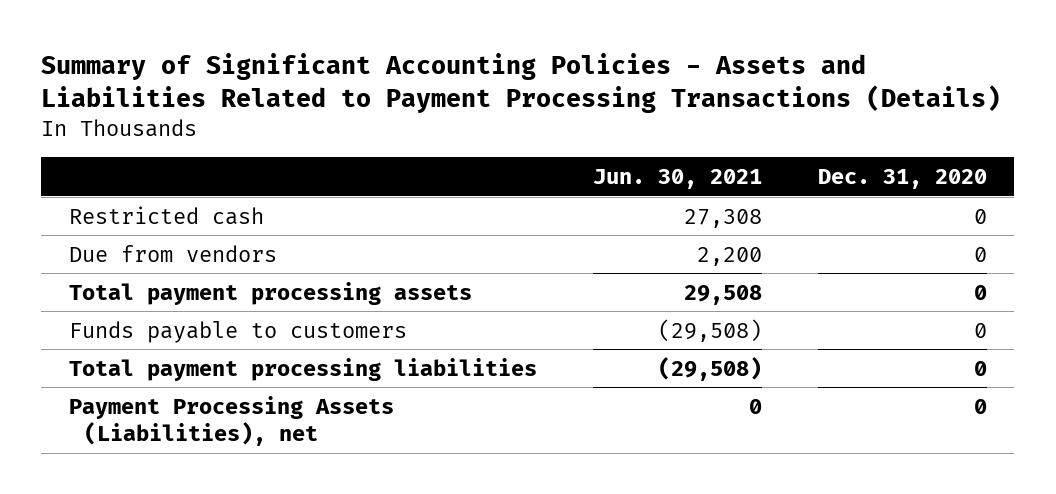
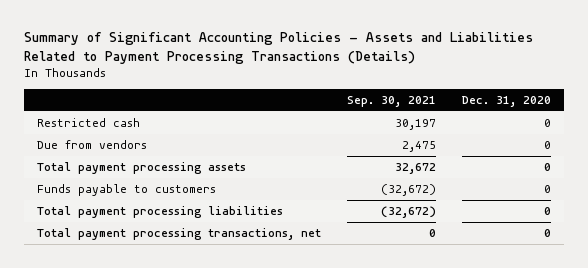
- | Jun. 30, 2021 | Dec. 31, 2020
+ | Sep. 30, 2021 | Dec. 31, 2020
- Payment Processing Assets (Liabilities), net | 0 | 0
+ Total payment processing transactions, net | 0 | 0

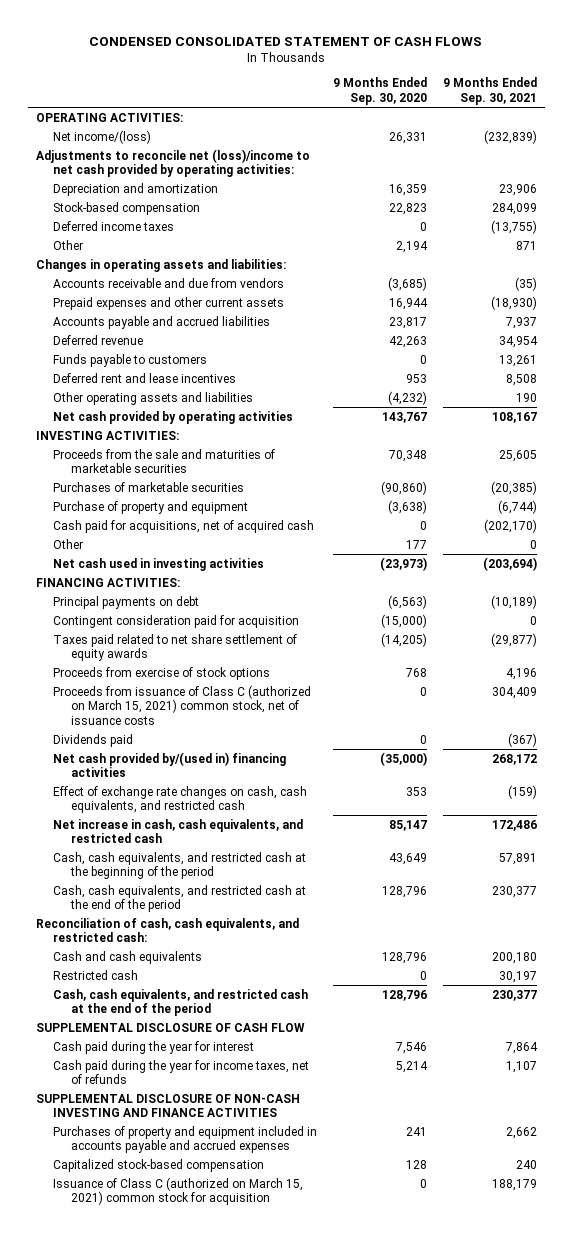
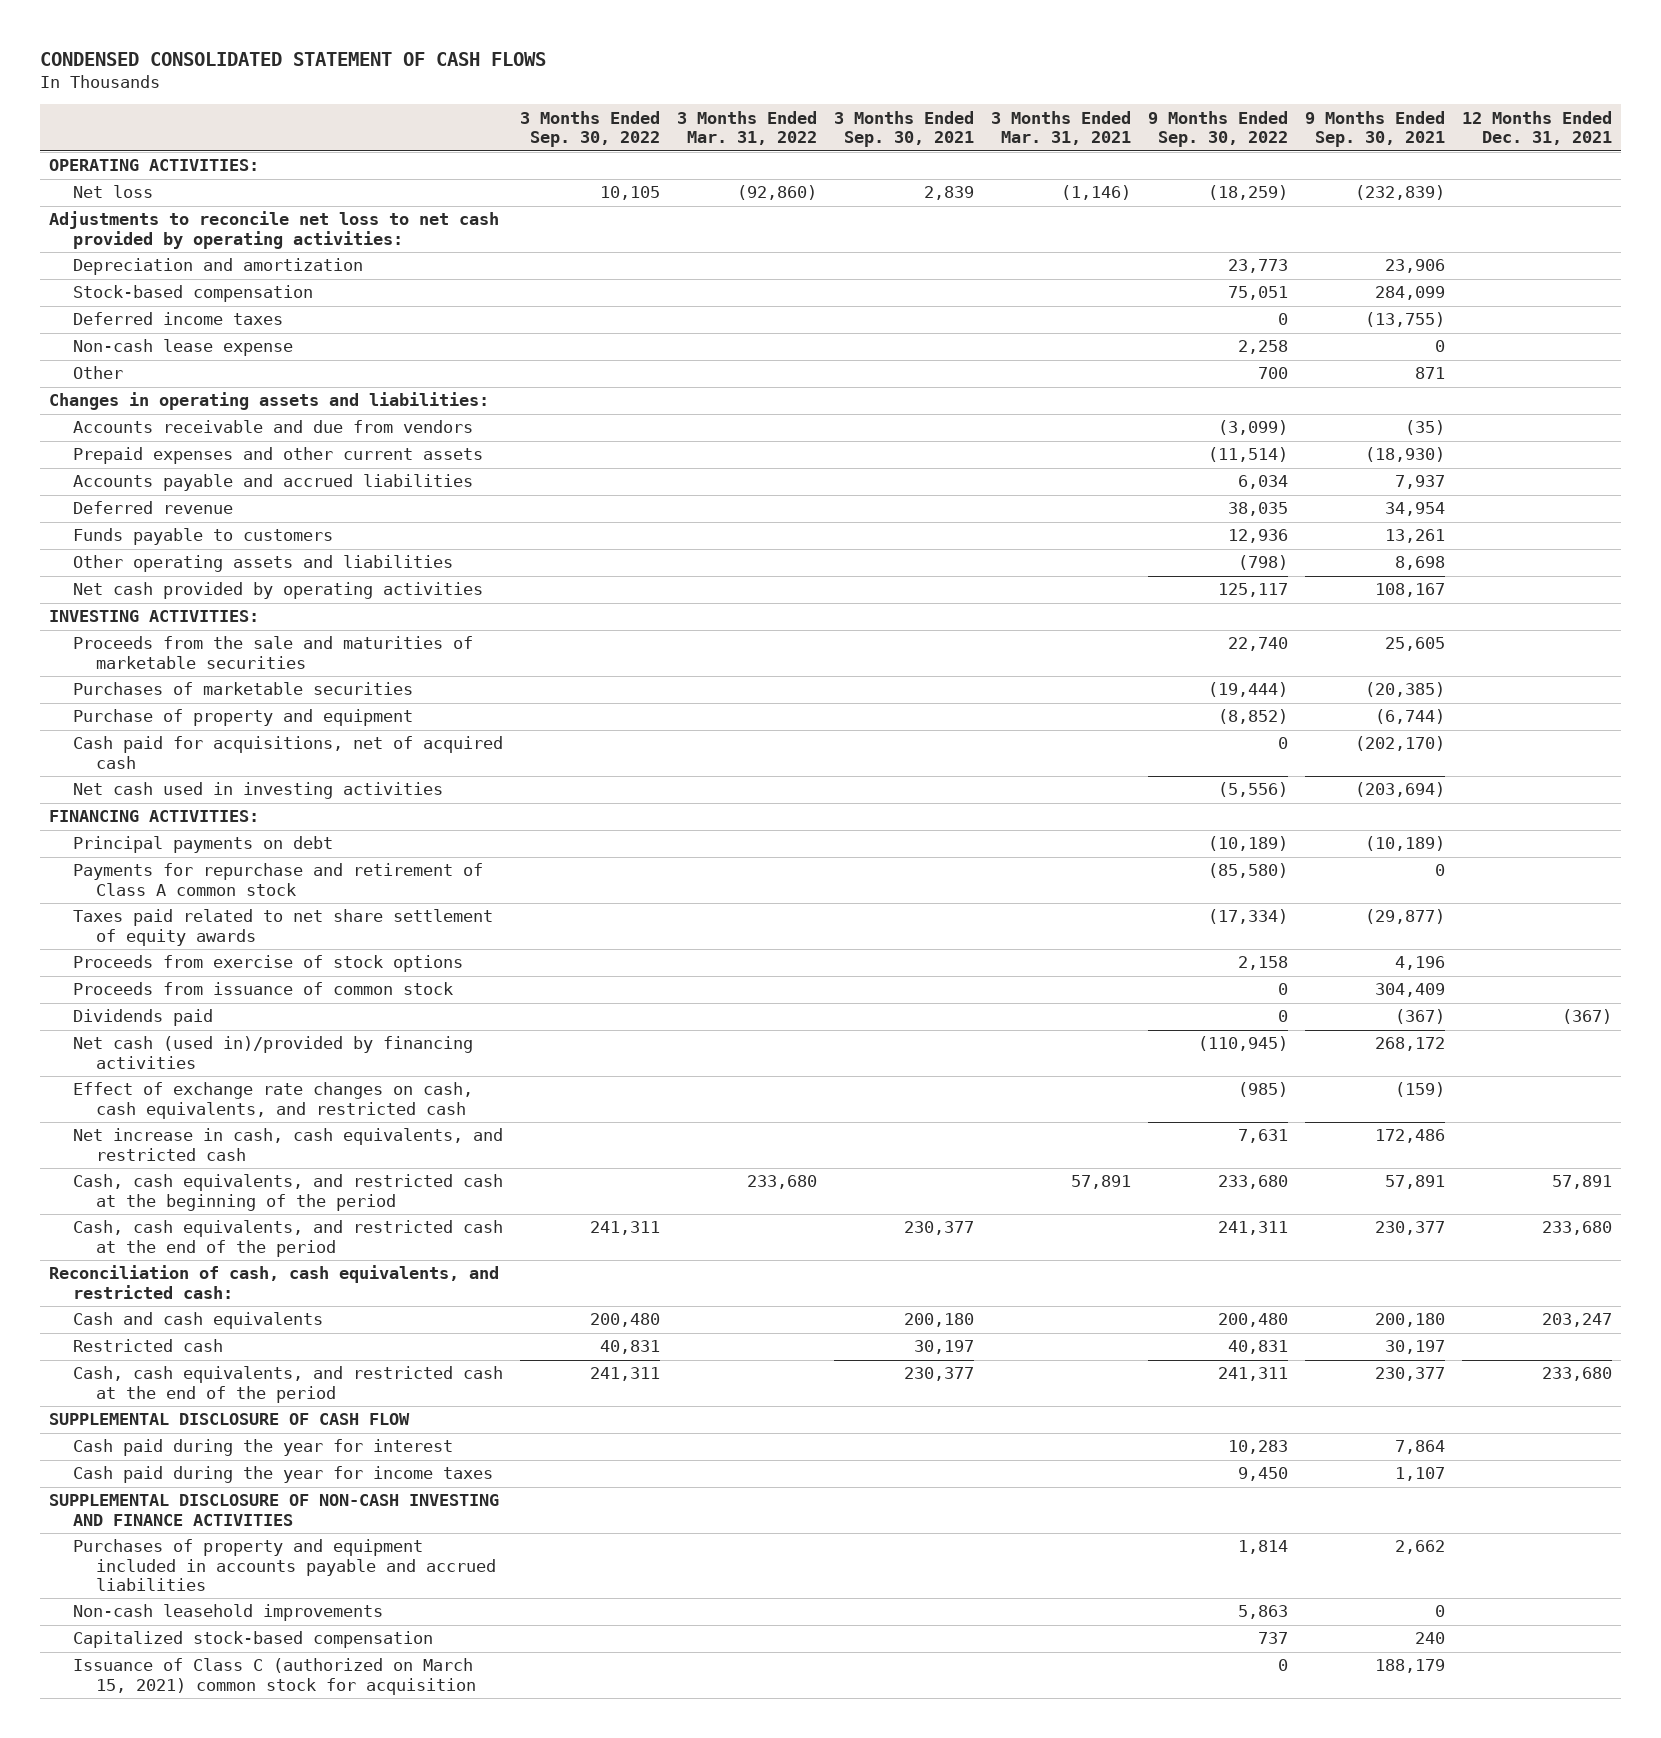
- | 9 Months Ended Sep. 30, 2020 | 9 Months Ended Sep. 30, 2021
+ | 3 Months Ended Sep. 30, 2022 | 3 Months Ended Mar. 31, 2022 | 3 Months Ended Sep. 30, 2021 | 3 Months Ended Mar. 31, 2021 | 9 Months Ended Sep. 30, 2022 | 9 Months Ended Sep. 30, 2021 | 12 Months Ended Dec. 31, 2021
- Net income/(loss) | 26,331 | (232,839)
- Adjustments to reconcile net (loss)/income to net cash provided by operating activities:
+ Net loss | 10,105 | (92,860) | 2,839 | (1,146) | (18,259) | (232,839) |
+ Adjustments to reconcile net loss to net cash provided by operating activities:
+ Non-cash lease expense | | | | | 2,258 | 0 |
- Deferred rent and lease incentives | 953 | 8,508
- Other operating assets and liabilities | (4,232) | 190
+ Other operating assets and liabilities | | | | | (798) | 8,698 |
- Other | 177 | 0
- Contingent consideration paid for acquisition | (15,000) | 0
+ Payments for repurchase and retirement of Class A common stock | | | | | (85,580) | 0 |
- Proceeds from issuance of Class C (authorized on March 15, 2021) common stock, net of issuance costs | 0 | 304,409
+ Proceeds from issuance of common stock | | | | | 0 | 304,409 |
- Net cash provided by/(used in) financing activities | (35,000) | 268,172
+ Net cash (used in)/provided by financing activities | | | | | (110,945) | 268,172 |
- Cash paid during the year for income taxes, net of refunds | 5,214 | 1,107
+ Cash paid during the year for income taxes | | | | | 9,450 | 1,107 |
- Purchases of property and equipment included in accounts payable and accrued expenses | 241 | 2,662
+ Purchases of property and equipment included in accounts payable and accrued liabilities | | | | | 1,814 | 2,662 |
+ Non-cash leasehold improvements | | | | | 5,863 | 0 |

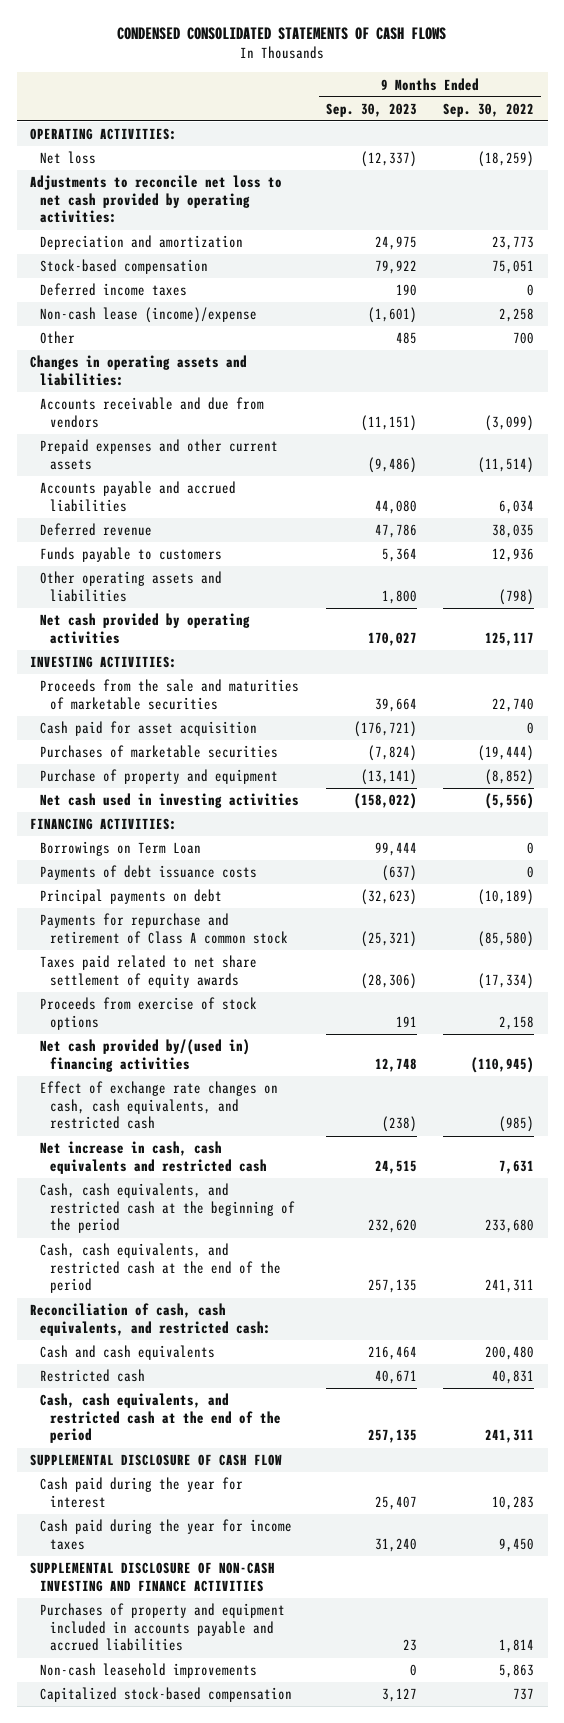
- CONDENSED CONSOLIDATED STATEMENT OF CASH FLOWS
+ CONDENSED CONSOLIDATED STATEMENTS OF CASH FLOWS
- | 3 Months Ended Sep. 30, 2022 | 3 Months Ended Mar. 31, 2022 | 3 Months Ended Sep. 30, 2021 | 3 Months Ended Mar. 31, 2021 | 9 Months Ended Sep. 30, 2022 | 9 Months Ended Sep. 30, 2021 | 12 Months Ended Dec. 31, 2021
+ | 9 Months Ended Sep. 30, 2023 | 9 Months Ended Sep. 30, 2022
- Non-cash lease expense | | | | | 2,258 | 0 |
+ Non-cash lease (income)/expense | (1,601) | 2,258
+ Cash paid for asset acquisition | (176,721) | 0
- Cash paid for acquisitions, net of acquired cash | | | | | 0 | (202,170) |
+ Borrowings on Term Loan | 99,444 | 0
+ Payments of debt issuance costs | (637) | 0
- Proceeds from issuance of common stock | | | | | 0 | 304,409 |
- Dividends paid | | | | | 0 | (367) | (367)
- Net cash (used in)/provided by financing activities | | | | | (110,945) | 268,172 |
+ Net cash provided by/(used in) financing activities | 12,748 | (110,945)
- Net increase in cash, cash equivalents, and restricted cash | | | | | 7,631 | 172,486 |
+ Net increase in cash, cash equivalents and restricted cash | 24,515 | 7,631
- Issuance of Class C (authorized on March 15, 2021) common stock for acquisition | | | | | 0 | 188,179 |

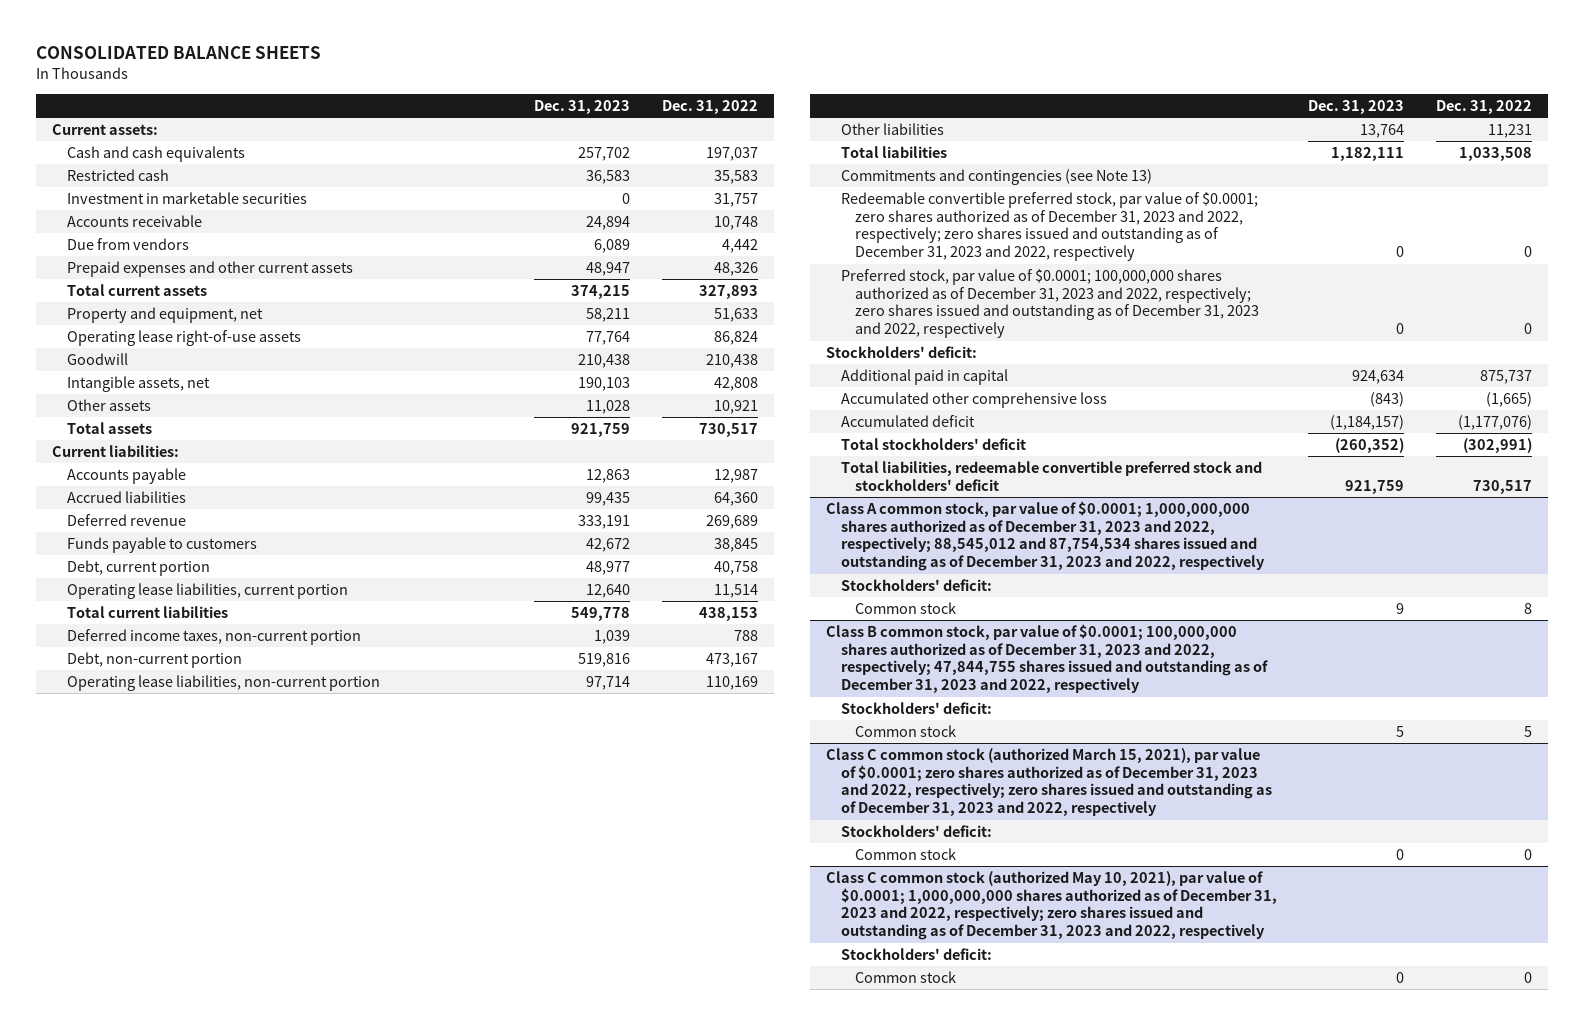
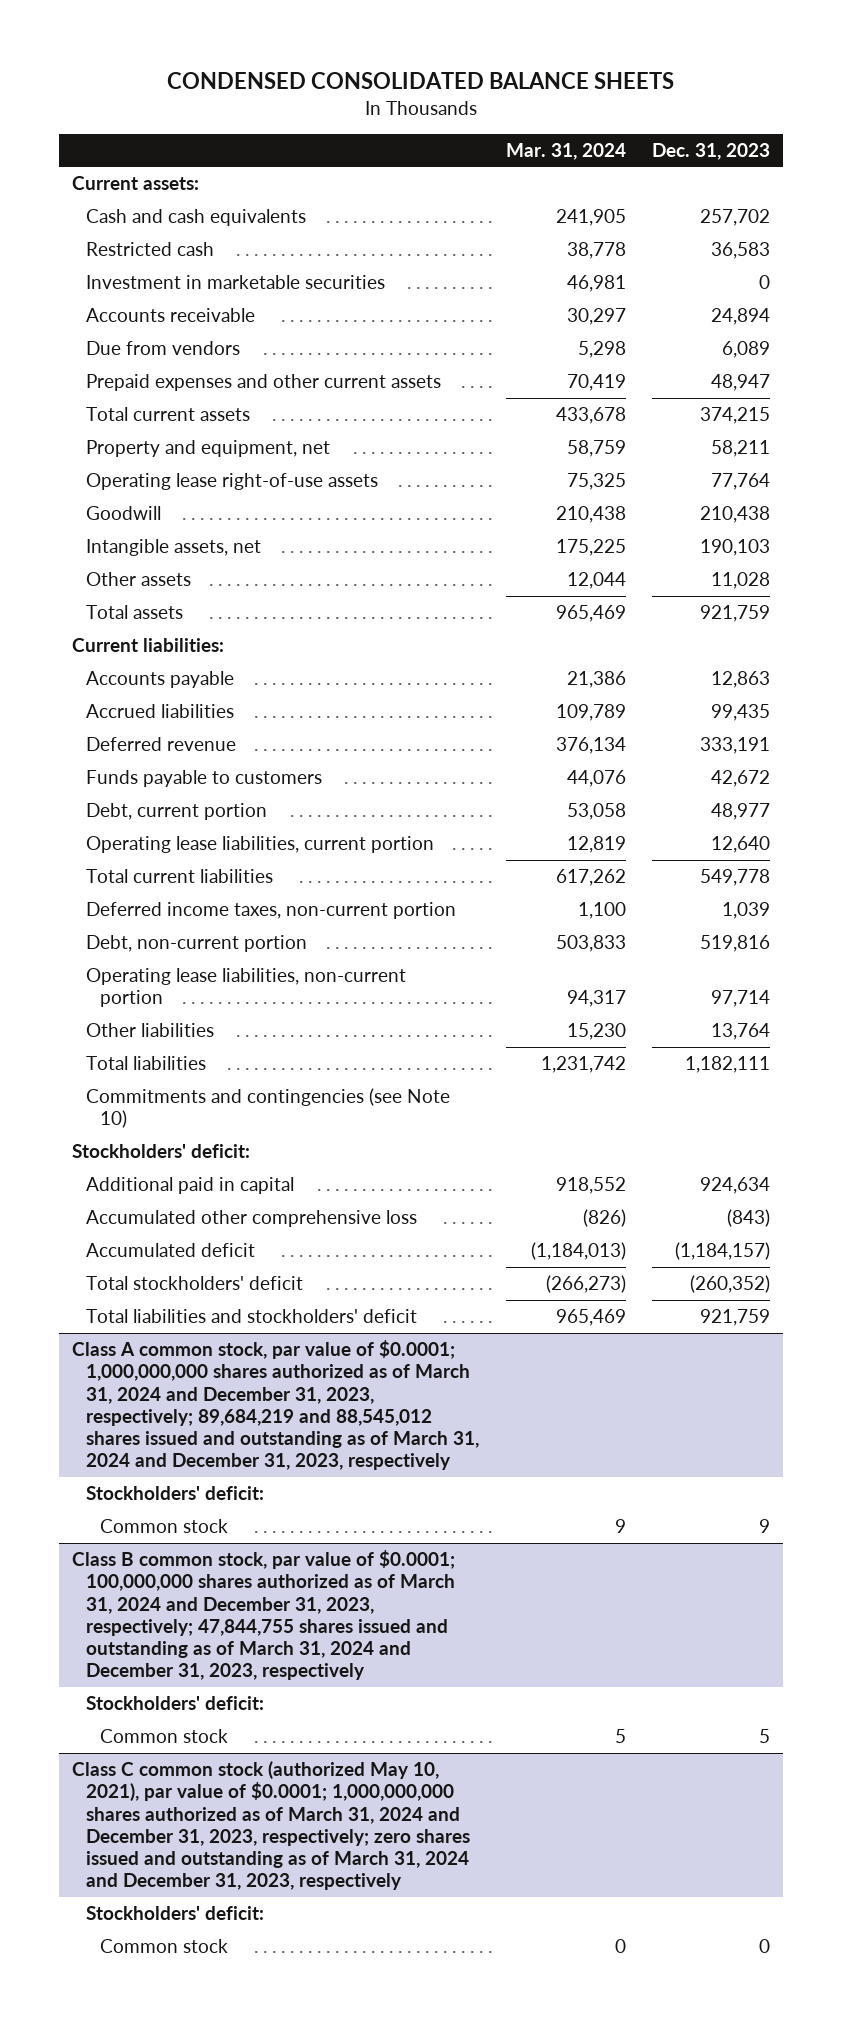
- CONSOLIDATED BALANCE SHEETS
+ CONDENSED CONSOLIDATED BALANCE SHEETS
- | Dec. 31, 2023 | Dec. 31, 2022
+ | Mar. 31, 2024 | Dec. 31, 2023
- Commitments and contingencies (see Note 13)
- Redeemable convertible preferred stock, par value of $0.0001; zero shares authorized as of December 31, 2023 and 2022, respectively; zero shares issued and outstanding as of December 31, 2023 and 2022, respectively | 0 | 0
- Preferred stock, par value of $0.0001; 100,000,000 shares authorized as of December 31, 2023 and 2022, respectively; zero shares issued and outstanding as of December 31, 2023 and 2022, respectively | 0 | 0
+ Commitments and contingencies (see Note 10)
- Total liabilities, redeemable convertible preferred stock and stockholders' deficit | 921,759 | 730,517
- Class A common stock, par value of $0.0001; 1,000,000,000 shares authorized as of December 31, 2023 and 2022, respectively; 88,545,012 and 87,754,534 shares issued and outstanding as of December 31, 2023 and 2022, respectively
+ Total liabilities and stockholders' deficit | 965,469 | 921,759
+ Class A common stock, par value of $0.0001; 1,000,000,000 shares authorized as of March 31, 2024 and December 31, 2023, respectively; 89,684,219 and 88,545,012 shares issued and outstanding as of March 31, 2024 and December 31, 2023, respectively
- Class B common stock, par value of $0.0001; 100,000,000 shares authorized as of December 31, 2023 and 2022, respectively; 47,844,755 shares issued and outstanding as of December 31, 2023 and 2022, respectively
+ Class B common stock, par value of $0.0001; 100,000,000 shares authorized as of March 31, 2024 and December 31, 2023, respectively; 47,844,755 shares issued and outstanding as of March 31, 2024 and December 31, 2023, respectively
- Class C common stock (authorized March 15, 2021), par value of $0.0001; zero shares authorized as of December 31, 2023 and 2022, respectively; zero shares issued and outstanding as of December 31, 2023 and 2022, respectively
- Stockholders' deficit:
- Common stock | 0 | 0
- Class C common stock (authorized May 10, 2021), par value of $0.0001; 1,000,000,000 shares authorized as of December 31, 2023 and 2022, respectively; zero shares issued and outstanding as of December 31, 2023 and 2022, respectively
+ Class C common stock (authorized May 10, 2021), par value of $0.0001; 1,000,000,000 shares authorized as of March 31, 2024 and December 31, 2023, respectively; zero shares issued and outstanding as of March 31, 2024 and December 31, 2023, respectively

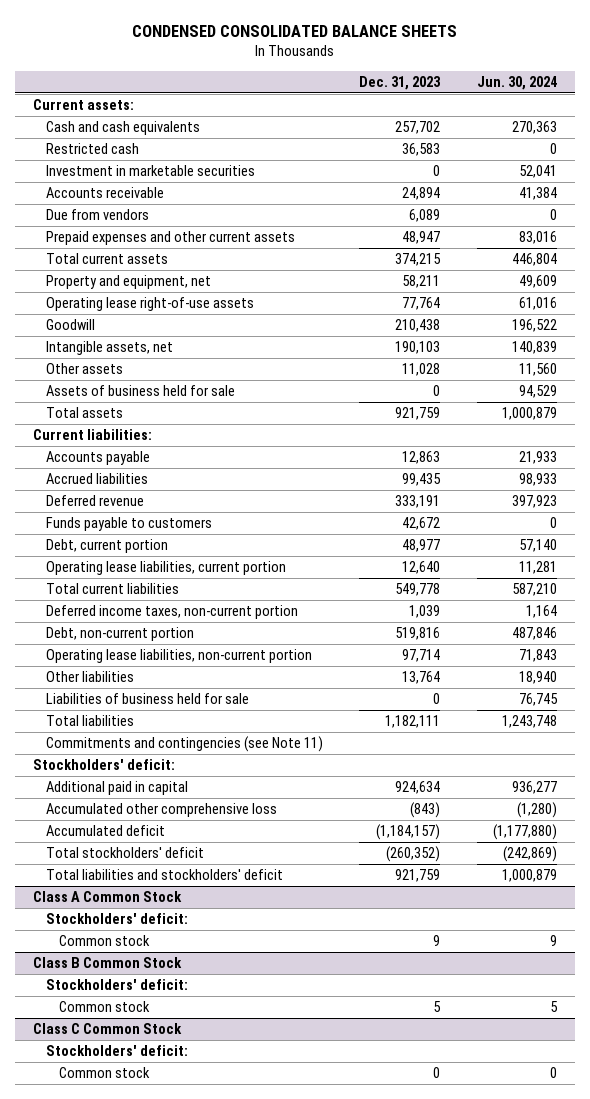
- | Mar. 31, 2024 | Dec. 31, 2023
+ | Dec. 31, 2023 | Jun. 30, 2024
+ Assets of business held for sale | 0 | 94,529
+ Liabilities of business held for sale | 0 | 76,745
- Commitments and contingencies (see Note 10)
+ Commitments and contingencies (see Note 11)
- Class A common stock, par value of $0.0001; 1,000,000,000 shares authorized as of March 31, 2024 and December 31, 2023, respectively; 89,684,219 and 88,545,012 shares issued and outstanding as of March 31, 2024 and December 31, 2023, respectively
+ Class A Common Stock
- Class B common stock, par value of $0.0001; 100,000,000 shares authorized as of March 31, 2024 and December 31, 2023, respectively; 47,844,755 shares issued and outstanding as of March 31, 2024 and December 31, 2023, respectively
+ Class B Common Stock
- Class C common stock (authorized May 10, 2021), par value of $0.0001; 1,000,000,000 shares authorized as of March 31, 2024 and December 31, 2023, respectively; zero shares issued and outstanding as of March 31, 2024 and December 31, 2023, respectively
+ Class C Common Stock

